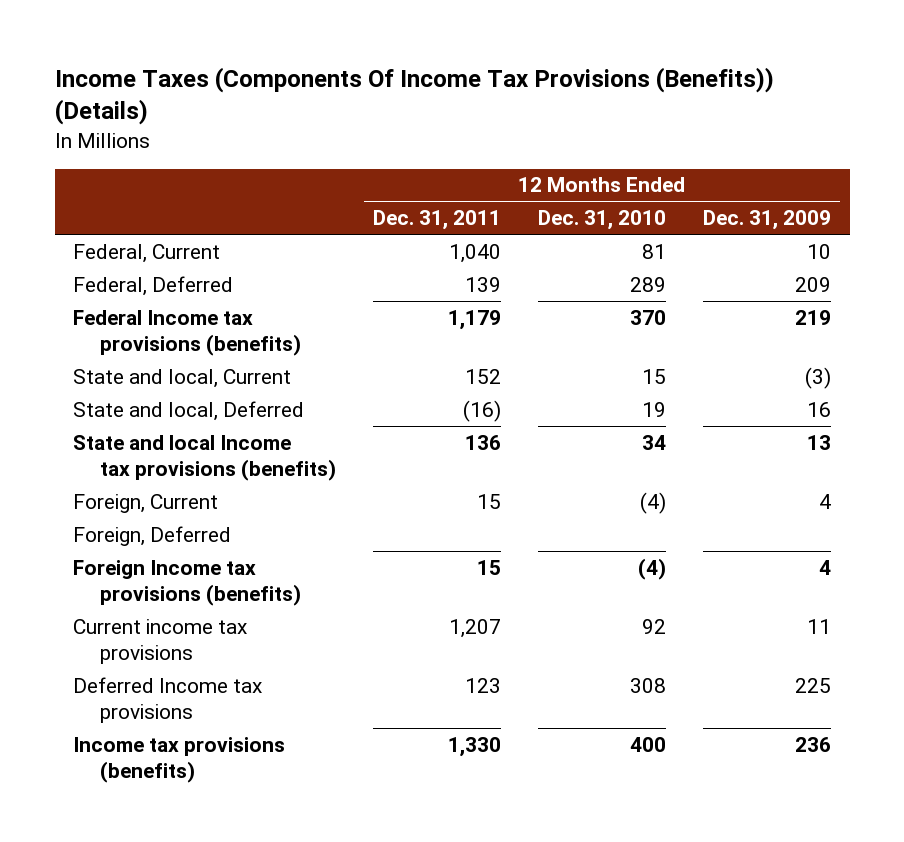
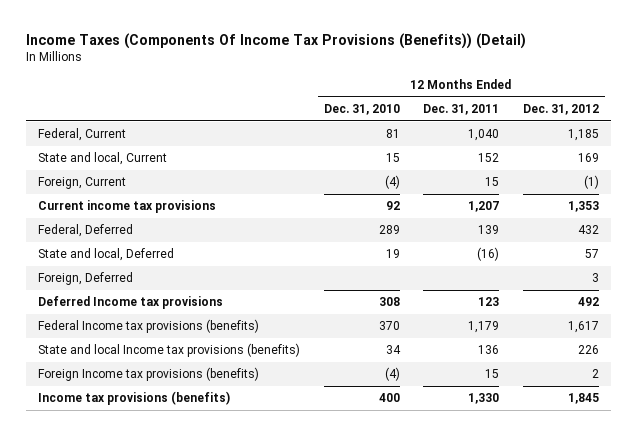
- Income Taxes (Components Of Income Tax Provisions (Benefits)) (Details)
+ Income Taxes (Components Of Income Tax Provisions (Benefits)) (Detail)
- | 12 Months Ended Dec. 31, 2011 | 12 Months Ended Dec. 31, 2010 | 12 Months Ended Dec. 31, 2009
+ | 12 Months Ended Dec. 31, 2010 | 12 Months Ended Dec. 31, 2011 | 12 Months Ended Dec. 31, 2012
moved down: Federal, Deferred | 289 | 139 | 432
moved down: State and local, Deferred | 19 | (16) | 57
moved down: Foreign, Deferred | | | 3
moved down: Federal Income tax provisions (benefits) | 370 | 1,179 | 1,617
moved down: State and local Income tax provisions (benefits) | 34 | 136 | 226
moved down: Foreign Income tax provisions (benefits) | (4) | 15 | 2

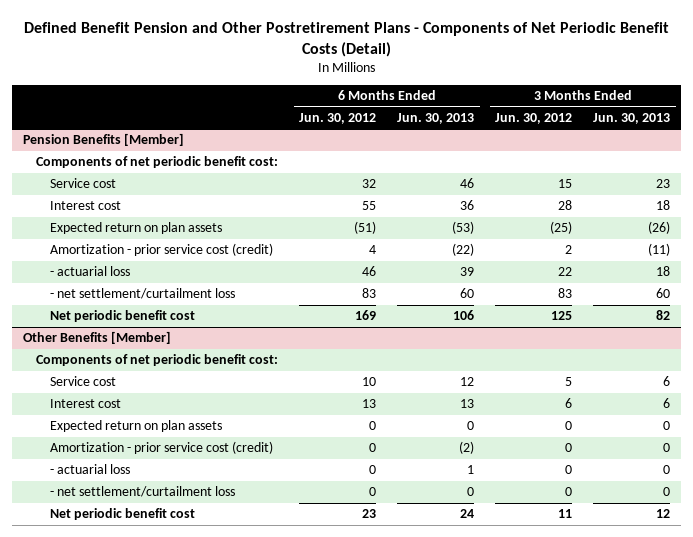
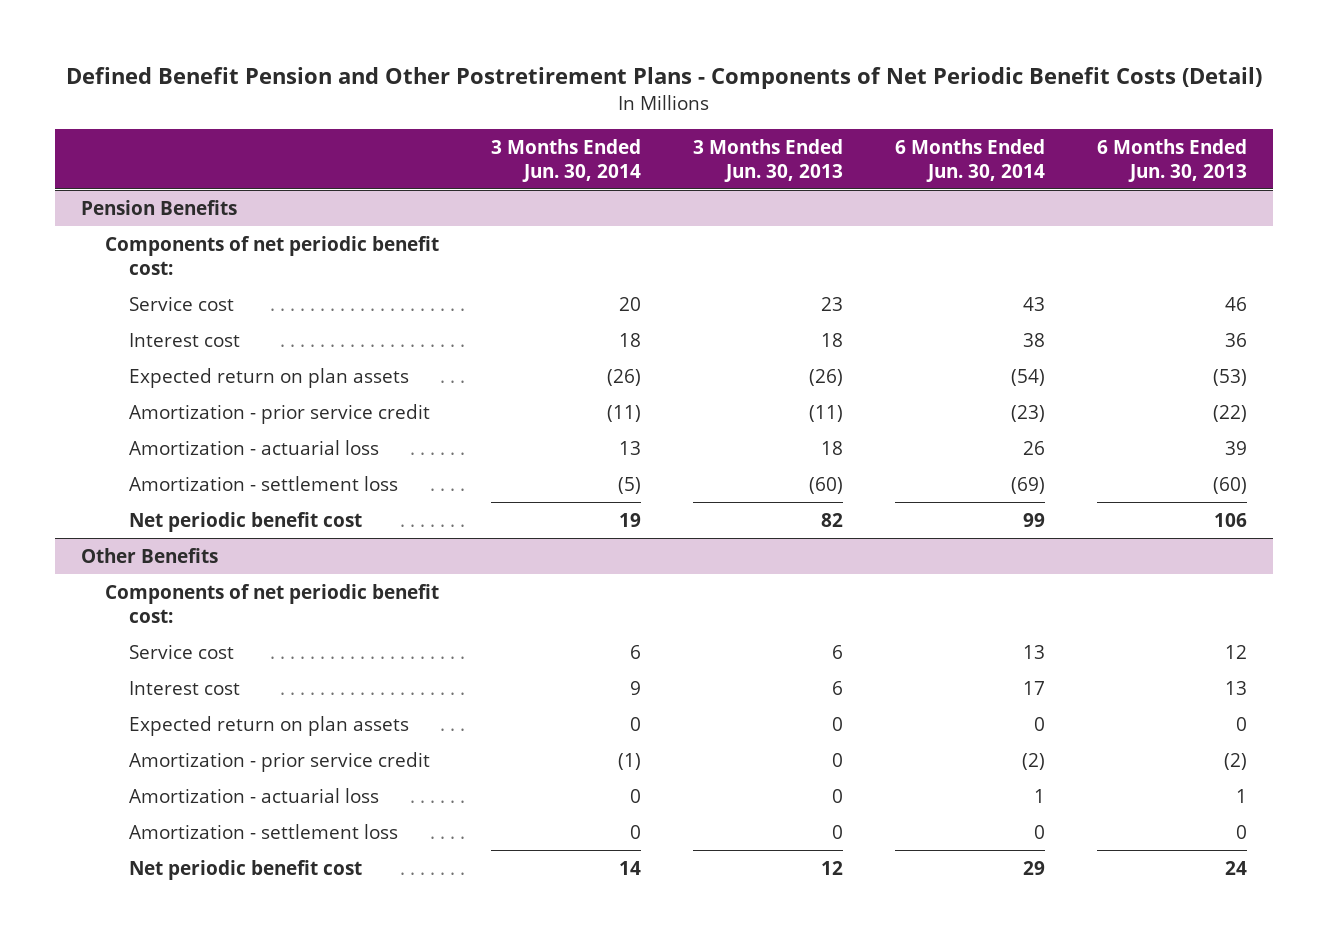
- | 6 Months Ended Jun. 30, 2012 | 6 Months Ended Jun. 30, 2013 | 3 Months Ended Jun. 30, 2012 | 3 Months Ended Jun. 30, 2013
+ | 3 Months Ended Jun. 30, 2014 | 3 Months Ended Jun. 30, 2013 | 6 Months Ended Jun. 30, 2014 | 6 Months Ended Jun. 30, 2013
- Pension Benefits [Member]
+ Pension Benefits
- Amortization - prior service cost (credit) | 4 | (22) | 2 | (11)
- - actuarial loss | 46 | 39 | 22 | 18
- - net settlement/curtailment loss | 83 | 60 | 83 | 60
+ Amortization - prior service credit | (11) | (11) | (23) | (22)
+ Amortization - actuarial loss | 13 | 18 | 26 | 39
+ Amortization - settlement loss | (5) | (60) | (69) | (60)
- Other Benefits [Member]
+ Other Benefits
- Amortization - prior service cost (credit) | 0 | (2) | 0 | 0
- - actuarial loss | 0 | 1 | 0 | 0
- - net settlement/curtailment loss | 0 | 0 | 0 | 0
+ Amortization - prior service credit | (1) | 0 | (2) | (2)
+ Amortization - actuarial loss | 0 | 0 | 1 | 1
+ Amortization - settlement loss | 0 | 0 | 0 | 0

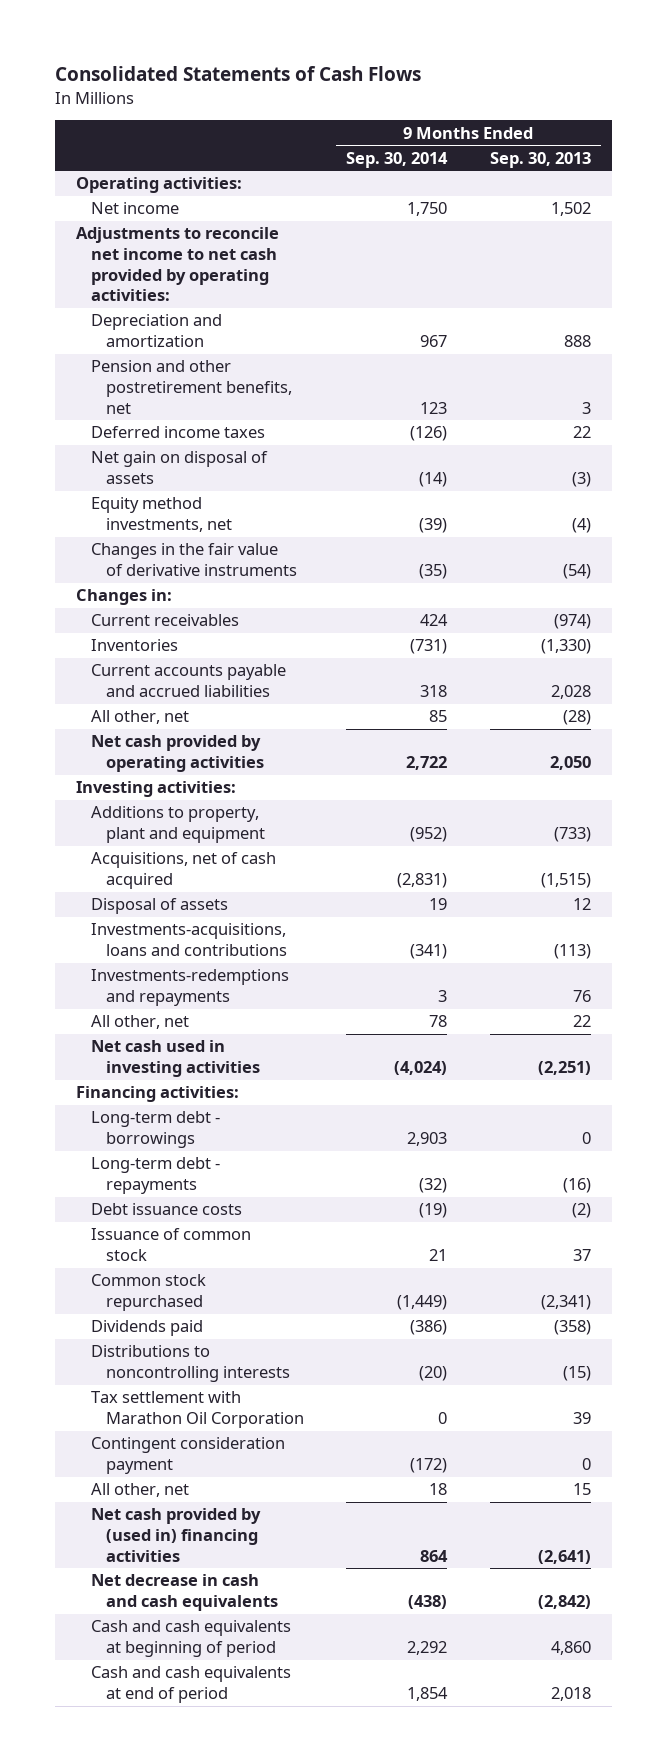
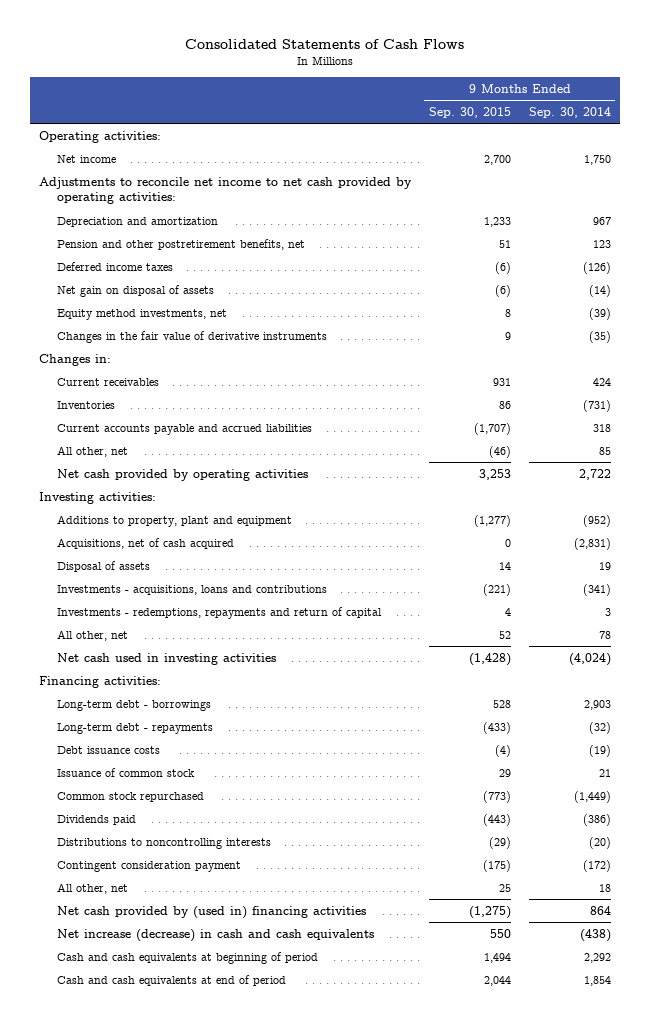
- | 9 Months Ended Sep. 30, 2014 | 9 Months Ended Sep. 30, 2013
+ | 9 Months Ended Sep. 30, 2015 | 9 Months Ended Sep. 30, 2014
- Investments-acquisitions, loans and contributions | (341) | (113)
- Investments-redemptions and repayments | 3 | 76
+ Investments - acquisitions, loans and contributions | (221) | (341)
+ Investments - redemptions, repayments and return of capital | 4 | 3
- Tax settlement with Marathon Oil Corporation | 0 | 39
- Net decrease in cash and cash equivalents | (438) | (2,842)
+ Net increase (decrease) in cash and cash equivalents | 550 | (438)

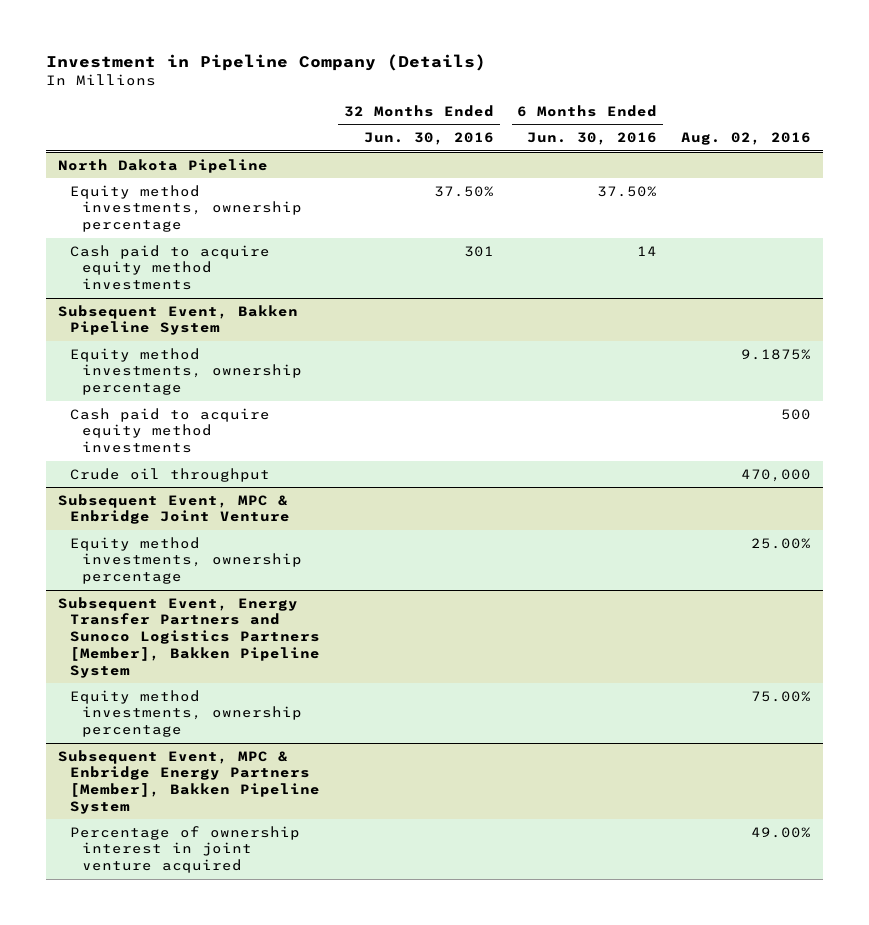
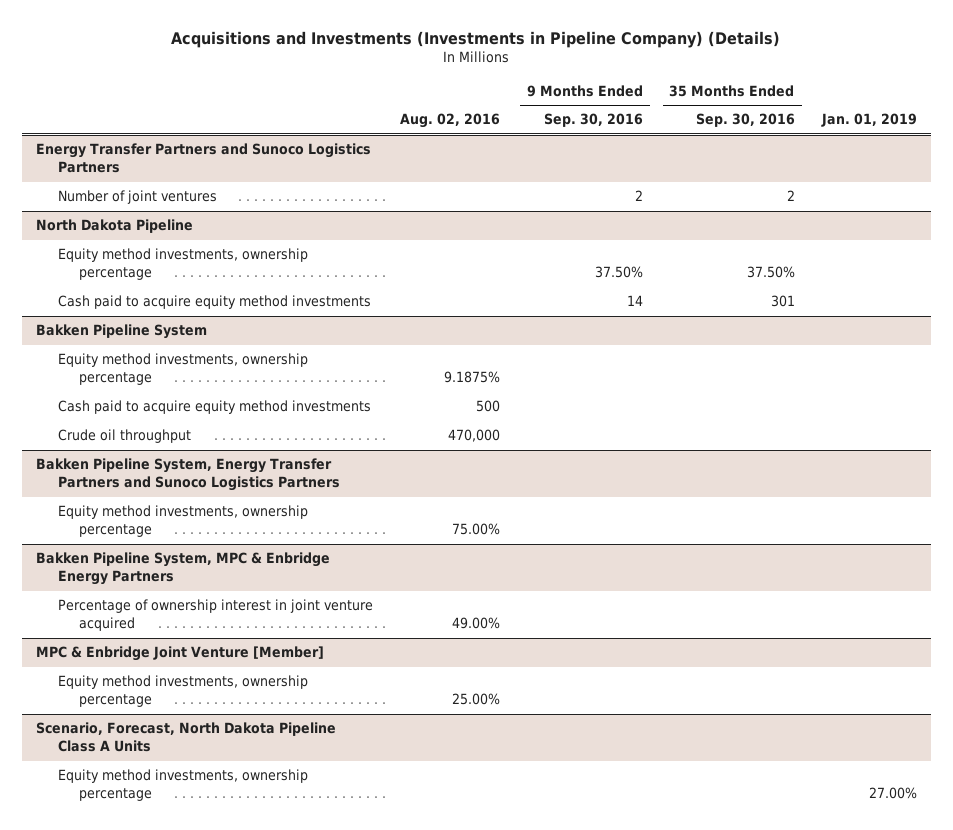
- Investment in Pipeline Company (Details)
+ Acquisitions and Investments (Investments in Pipeline Company) (Details)
- | 32 Months Ended Jun. 30, 2016 | 6 Months Ended Jun. 30, 2016 | Aug. 02, 2016
+ | Aug. 02, 2016 | 9 Months Ended Sep. 30, 2016 | 35 Months Ended Sep. 30, 2016 | Jan. 01, 2019
+ Energy Transfer Partners and Sunoco Logistics Partners
+ Number of joint ventures | | 2 | 2 |
- Subsequent Event, Bakken Pipeline System
+ Bakken Pipeline System
- Subsequent Event, MPC & Enbridge Joint Venture
- Equity method investments, ownership percentage | | | 25.00%
- Subsequent Event, Energy Transfer Partners and Sunoco Logistics Partners [Member], Bakken Pipeline System
+ Bakken Pipeline System, Energy Transfer Partners and Sunoco Logistics Partners
- Subsequent Event, MPC & Enbridge Energy Partners [Member], Bakken Pipeline System
+ Bakken Pipeline System, MPC & Enbridge Energy Partners
+ MPC & Enbridge Joint Venture [Member]
+ Equity method investments, ownership percentage | 25.00% | | |
+ Scenario, Forecast, North Dakota Pipeline Class A Units
+ Equity method investments, ownership percentage | | | | 27.00%

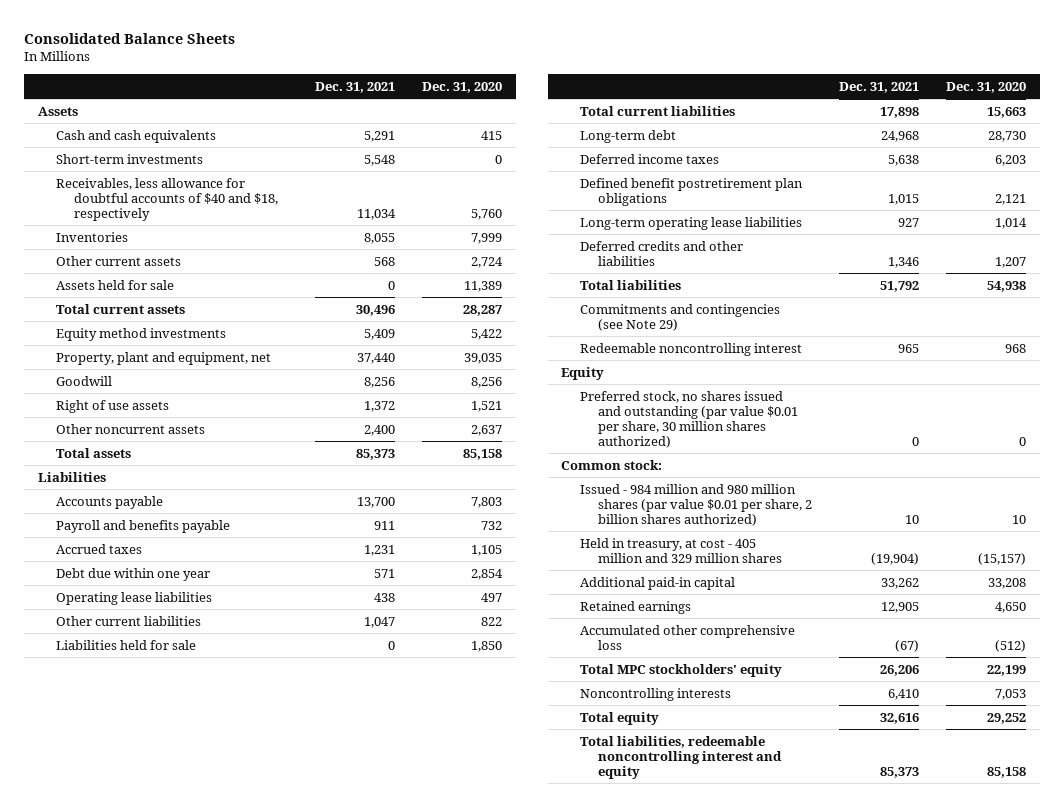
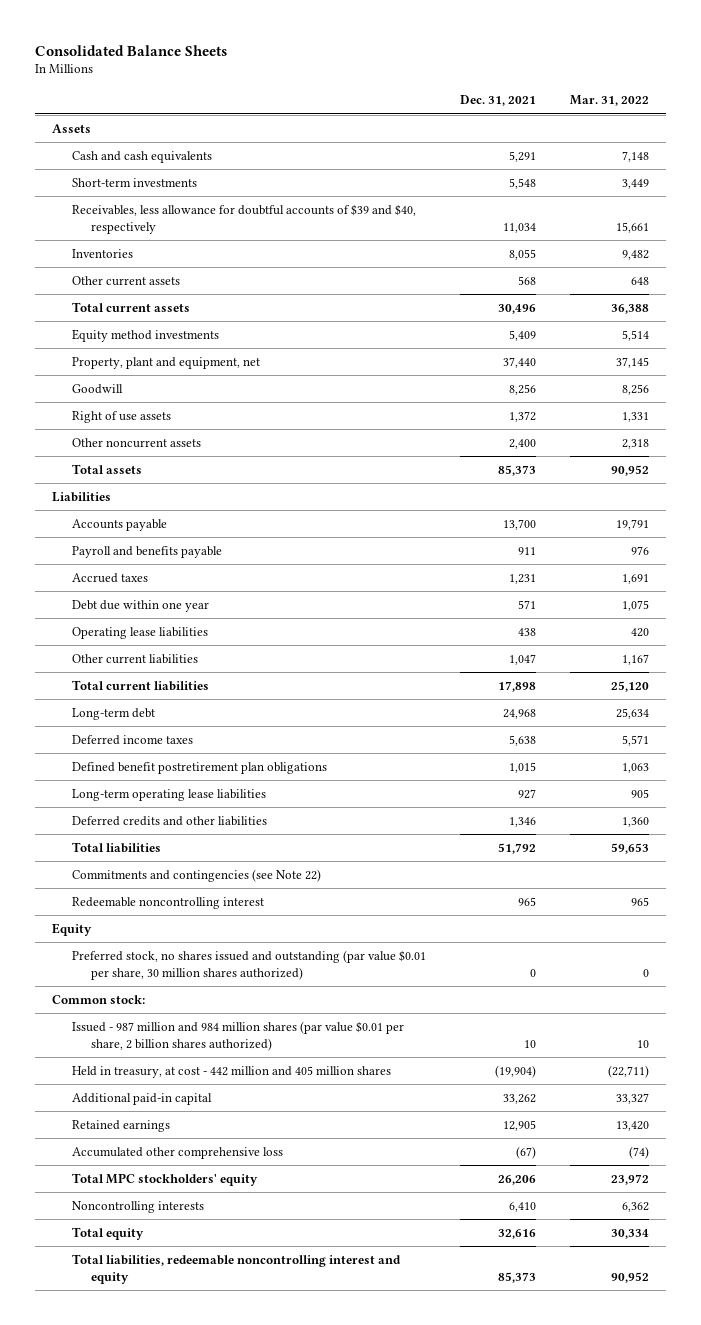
- | Dec. 31, 2021 | Dec. 31, 2020
+ | Dec. 31, 2021 | Mar. 31, 2022
- Receivables, less allowance for doubtful accounts of $40 and $18, respectively | 11,034 | 5,760
+ Receivables, less allowance for doubtful accounts of $39 and $40, respectively | 11,034 | 15,661
- Assets held for sale | 0 | 11,389
- Liabilities held for sale | 0 | 1,850
- Commitments and contingencies (see Note 29)
+ Commitments and contingencies (see Note 22)
- Issued - 984 million and 980 million shares (par value $0.01 per share, 2 billion shares authorized) | 10 | 10
- Held in treasury, at cost - 405 million and 329 million shares | (19,904) | (15,157)
+ Issued - 987 million and 984 million shares (par value $0.01 per share, 2 billion shares authorized) | 10 | 10
+ Held in treasury, at cost - 442 million and 405 million shares | (19,904) | (22,711)

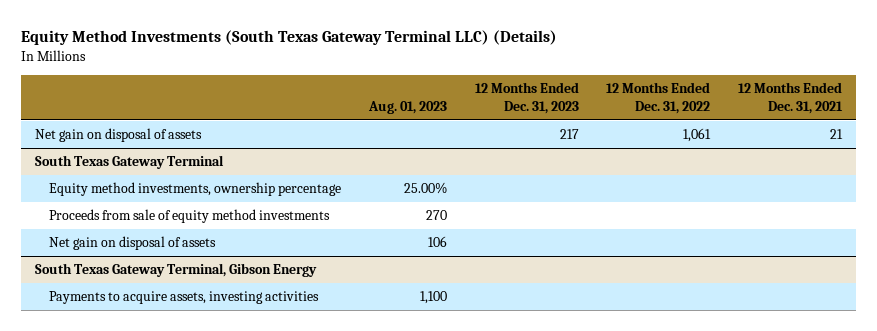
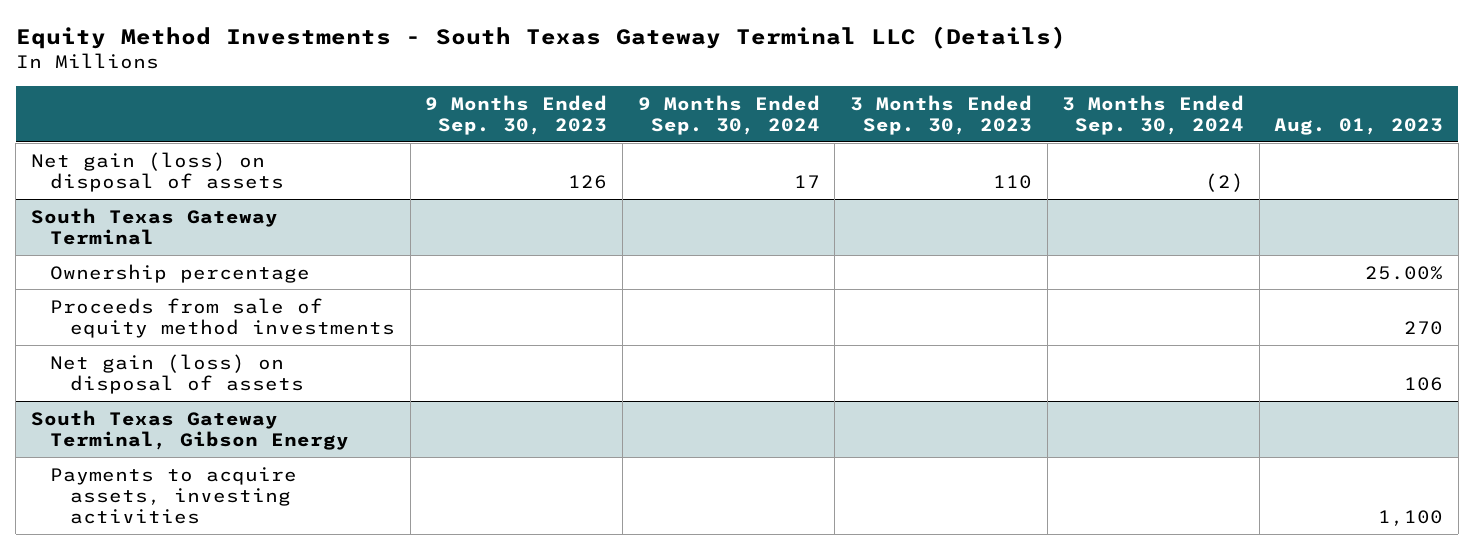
- Equity Method Investments (South Texas Gateway Terminal LLC) (Details)
+ Equity Method Investments - South Texas Gateway Terminal LLC (Details)
- | Aug. 01, 2023 | 12 Months Ended Dec. 31, 2023 | 12 Months Ended Dec. 31, 2022 | 12 Months Ended Dec. 31, 2021
+ | 9 Months Ended Sep. 30, 2023 | 9 Months Ended Sep. 30, 2024 | 3 Months Ended Sep. 30, 2023 | 3 Months Ended Sep. 30, 2024 | Aug. 01, 2023
- Net gain on disposal of assets | | 217 | 1,061 | 21
+ Net gain (loss) on disposal of assets | 126 | 17 | 110 | (2) |
@ South Texas Gateway Terminal
- Equity method investments, ownership percentage | 25.00% | | |
+ Ownership percentage | | | | | 25.00%
- Net gain on disposal of assets | 106 | | |
+ Net gain (loss) on disposal of assets | | | | | 106

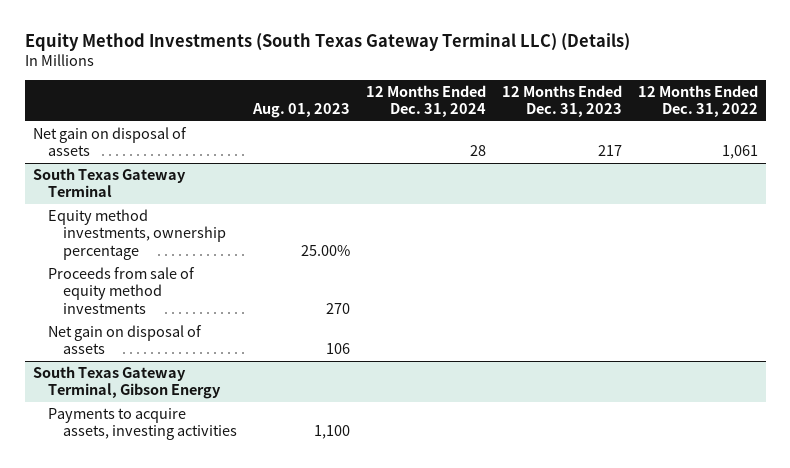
- Equity Method Investments - South Texas Gateway Terminal LLC (Details)
+ Equity Method Investments (South Texas Gateway Terminal LLC) (Details)
- | 9 Months Ended Sep. 30, 2023 | 9 Months Ended Sep. 30, 2024 | 3 Months Ended Sep. 30, 2023 | 3 Months Ended Sep. 30, 2024 | Aug. 01, 2023
+ | Aug. 01, 2023 | 12 Months Ended Dec. 31, 2024 | 12 Months Ended Dec. 31, 2023 | 12 Months Ended Dec. 31, 2022
- Net gain (loss) on disposal of assets | 126 | 17 | 110 | (2) |
+ Net gain on disposal of assets | | 28 | 217 | 1,061
@ South Texas Gateway Terminal
- Ownership percentage | | | | | 25.00%
+ Equity method investments, ownership percentage | 25.00% | | |
- Net gain (loss) on disposal of assets | | | | | 106
+ Net gain on disposal of assets | 106 | | |

